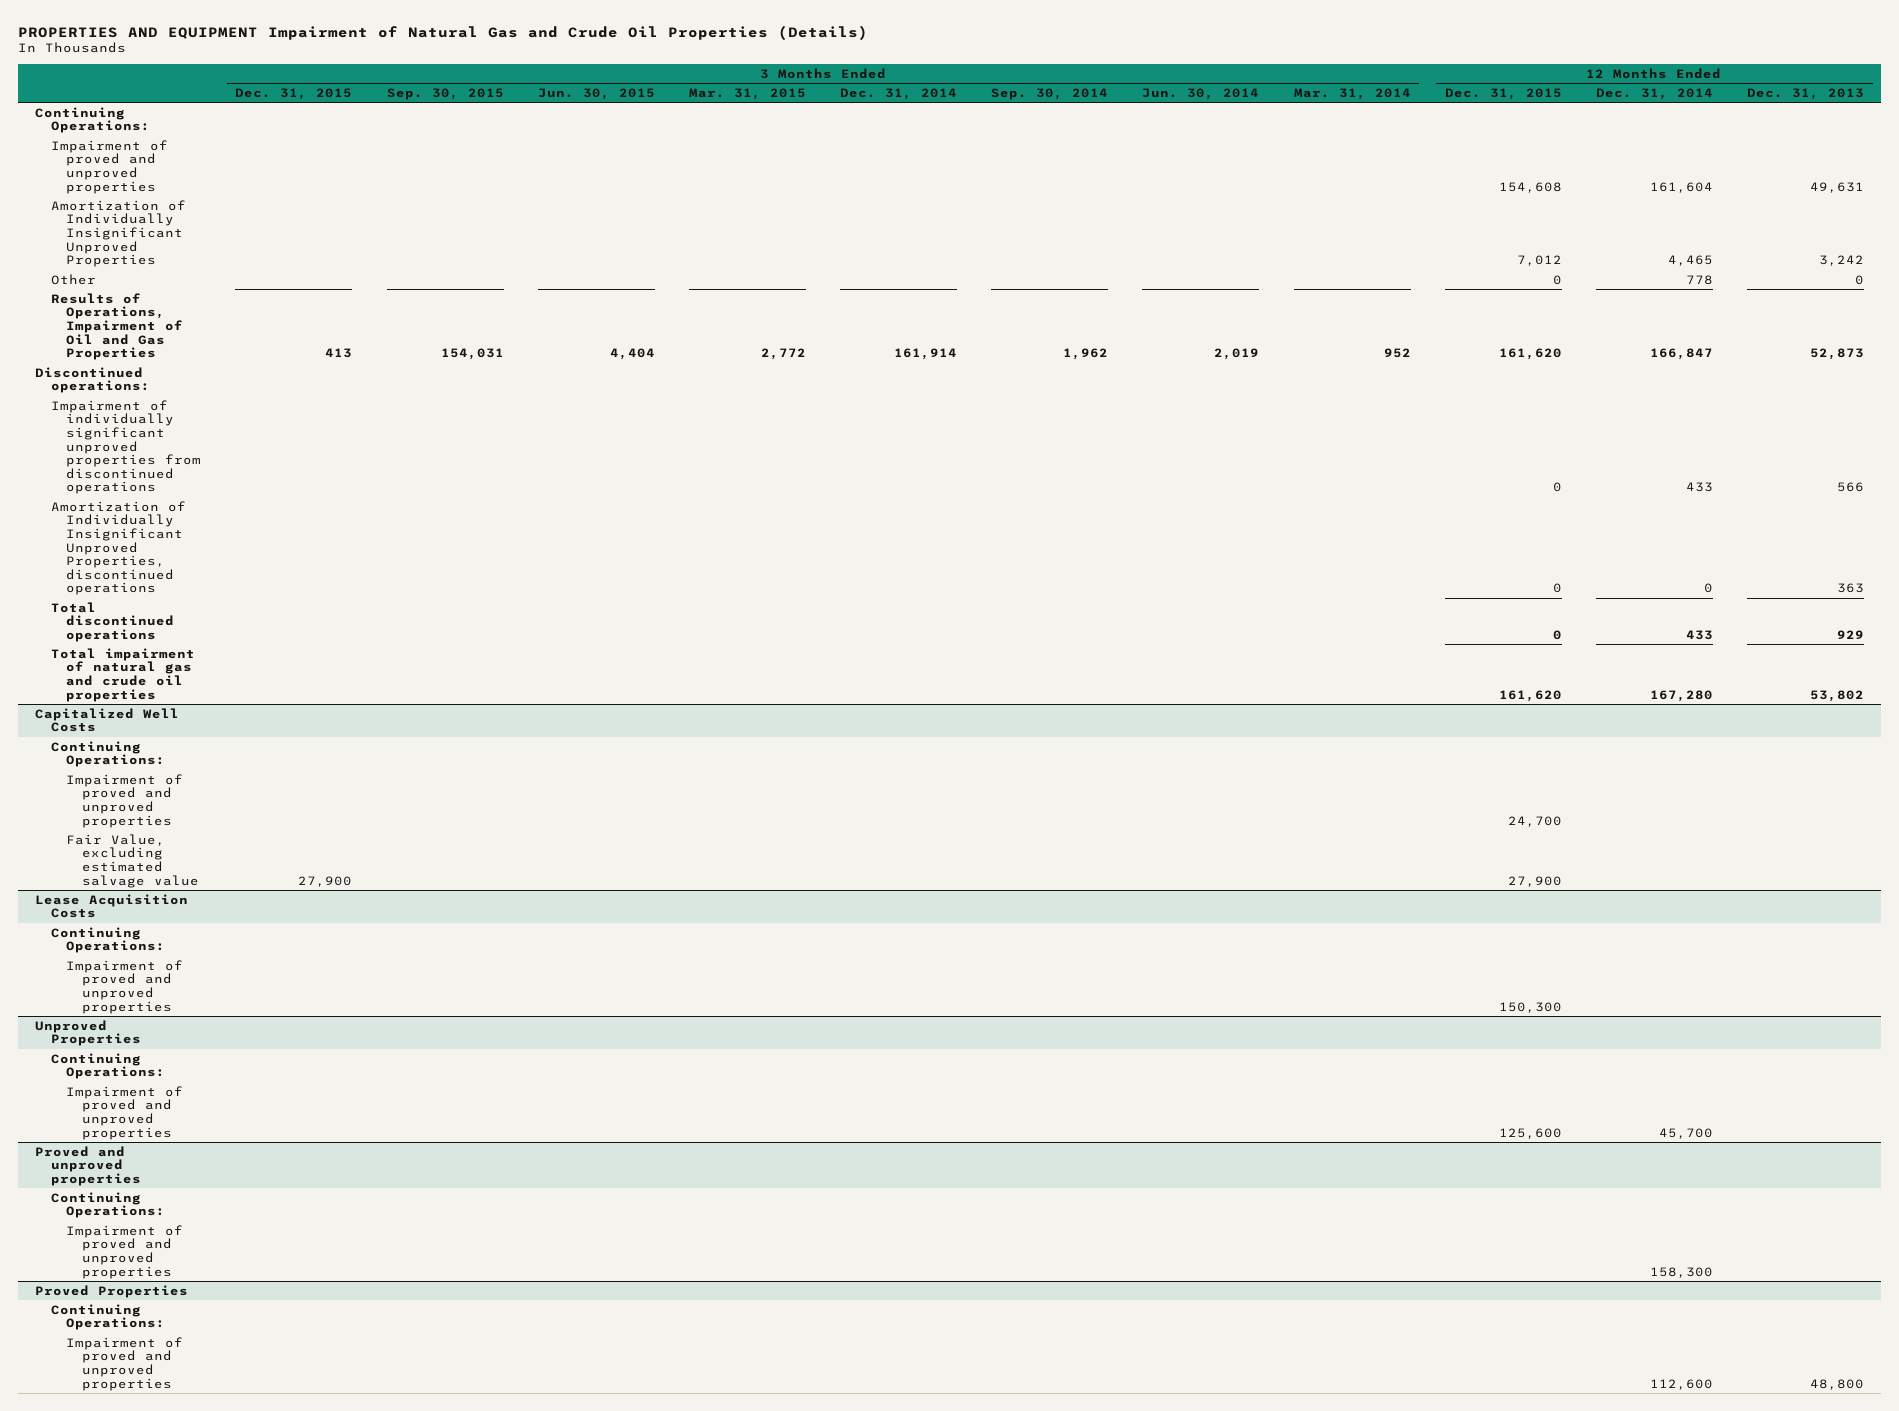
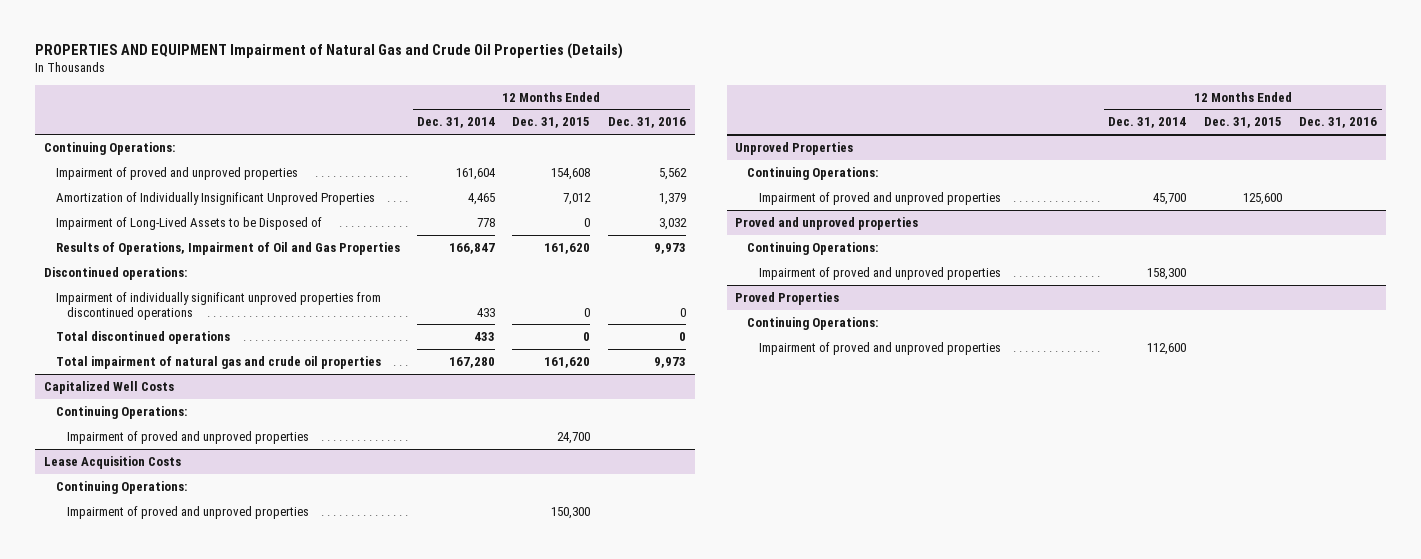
- | 3 Months Ended Dec. 31, 2015 | 3 Months Ended Sep. 30, 2015 | 3 Months Ended Jun. 30, 2015 | 3 Months Ended Mar. 31, 2015 | 3 Months Ended Dec. 31, 2014 | 3 Months Ended Sep. 30, 2014 | 3 Months Ended Jun. 30, 2014 | 3 Months Ended Mar. 31, 2014 | 12 Months Ended Dec. 31, 2015 | 12 Months Ended Dec. 31, 2014 | 12 Months Ended Dec. 31, 2013
+ | 12 Months Ended Dec. 31, 2014 | 12 Months Ended Dec. 31, 2015 | 12 Months Ended Dec. 31, 2016
- Other | | | | | | | | | 0 | 778 | 0
+ Impairment of Long-Lived Assets to be Disposed of | 778 | 0 | 3,032
- Amortization of Individually Insignificant Unproved Properties, discontinued operations | | | | | | | | | 0 | 0 | 363
@ Capitalized Well Costs
- Fair Value, excluding estimated salvage value | 27,900 | | | | | | | | 27,900 | |

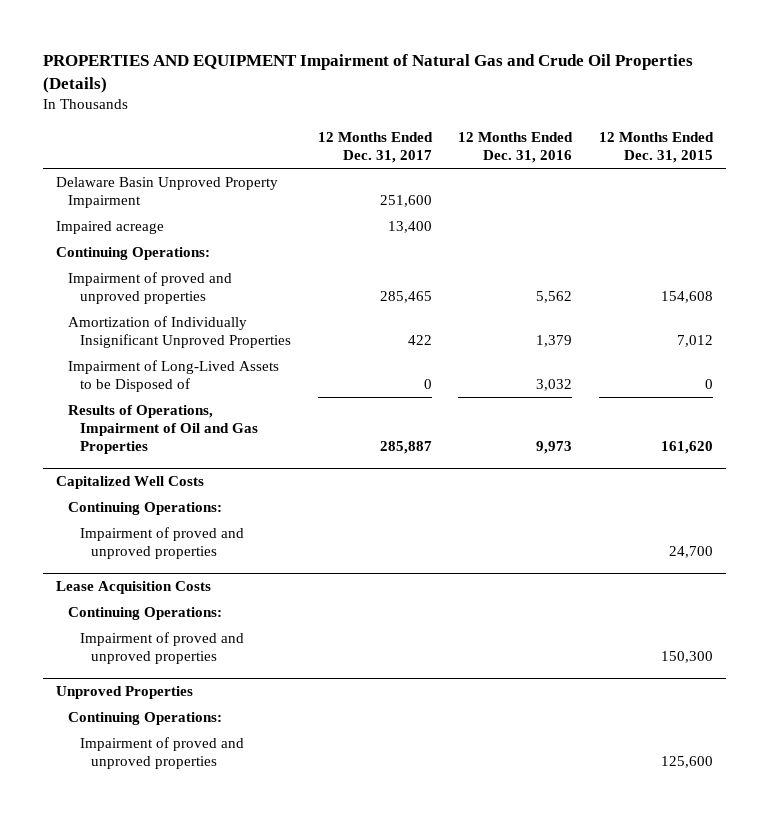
- | 12 Months Ended Dec. 31, 2014 | 12 Months Ended Dec. 31, 2015 | 12 Months Ended Dec. 31, 2016
+ | 12 Months Ended Dec. 31, 2017 | 12 Months Ended Dec. 31, 2016 | 12 Months Ended Dec. 31, 2015
+ Delaware Basin Unproved Property Impairment | 251,600 | |
+ Impaired acreage | 13,400 | |
- Discontinued operations:
- Impairment of individually significant unproved properties from discontinued operations | 433 | 0 | 0
- Total discontinued operations | 433 | 0 | 0
- Total impairment of natural gas and crude oil properties | 167,280 | 161,620 | 9,973
- Proved and unproved properties
- Continuing Operations:
- Impairment of proved and unproved properties | 158,300 | |
- Proved Properties
- Continuing Operations:
- Impairment of proved and unproved properties | 112,600 | |

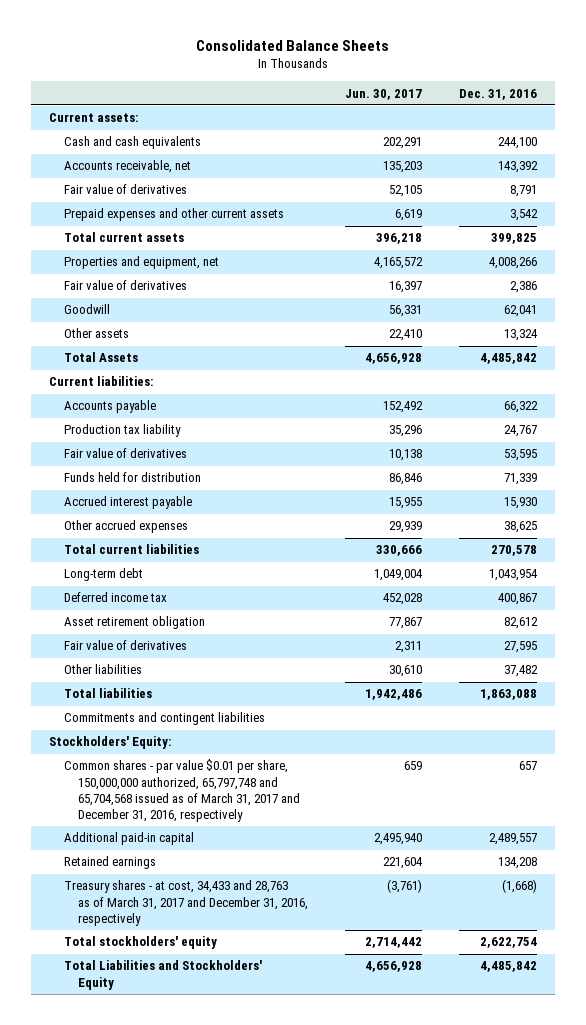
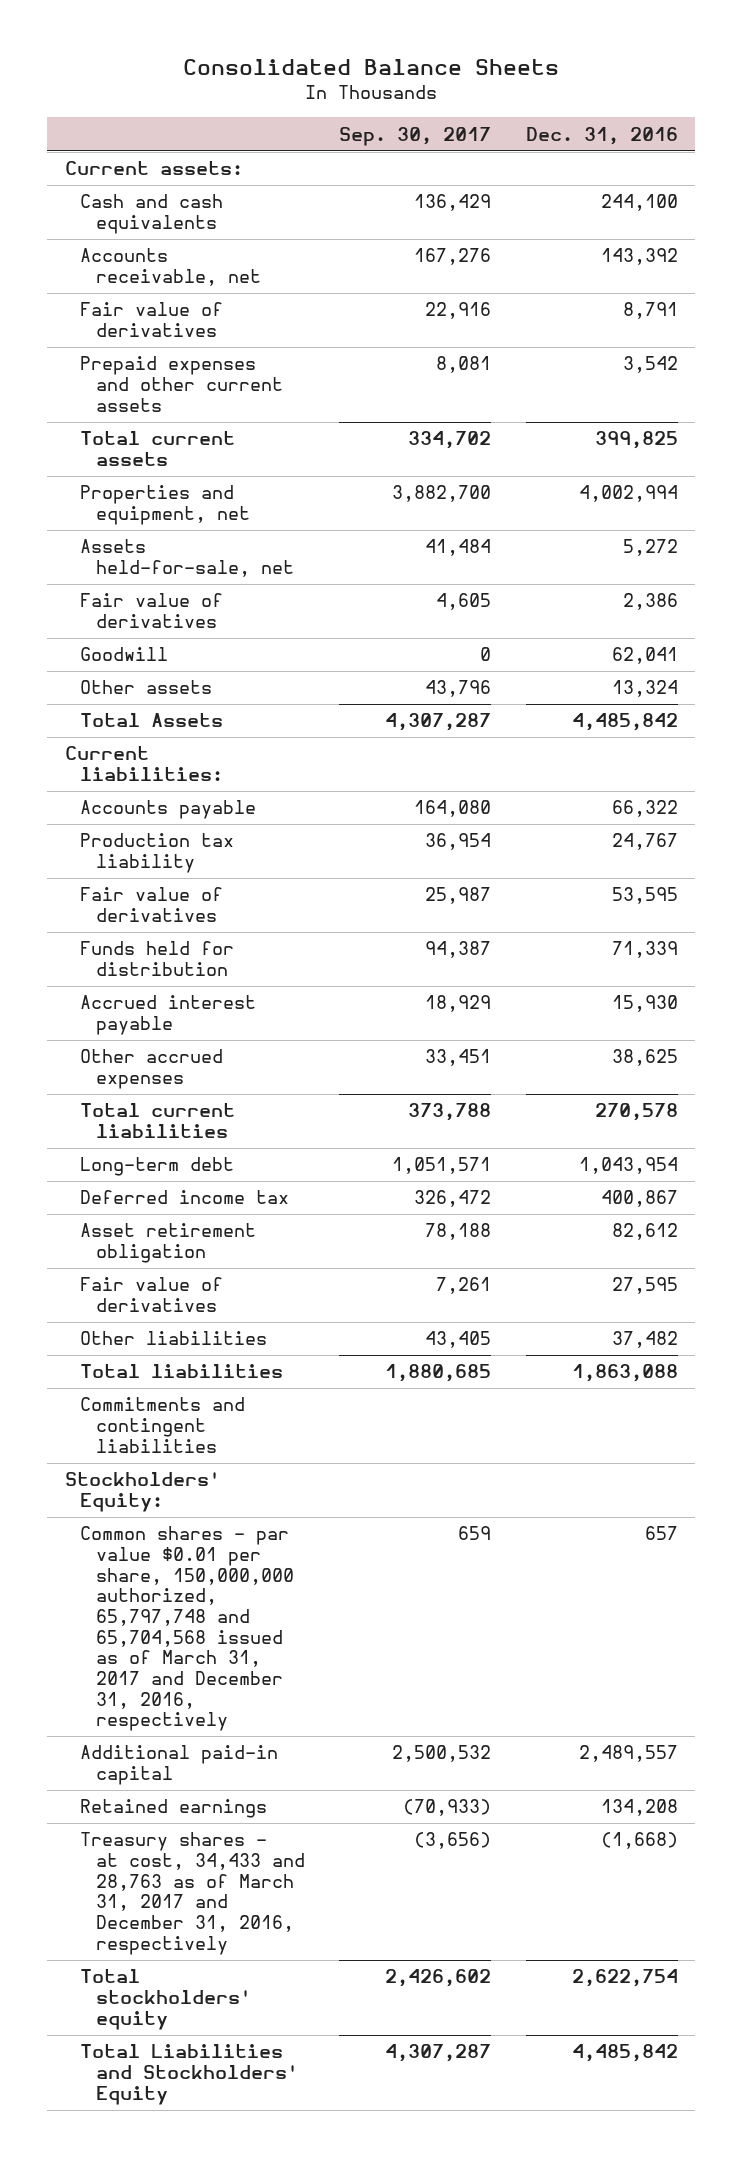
- | Jun. 30, 2017 | Dec. 31, 2016
+ | Sep. 30, 2017 | Dec. 31, 2016
- Properties and equipment, net | 4,165,572 | 4,008,266
+ Properties and equipment, net | 3,882,700 | 4,002,994
+ Assets held-for-sale, net | 41,484 | 5,272

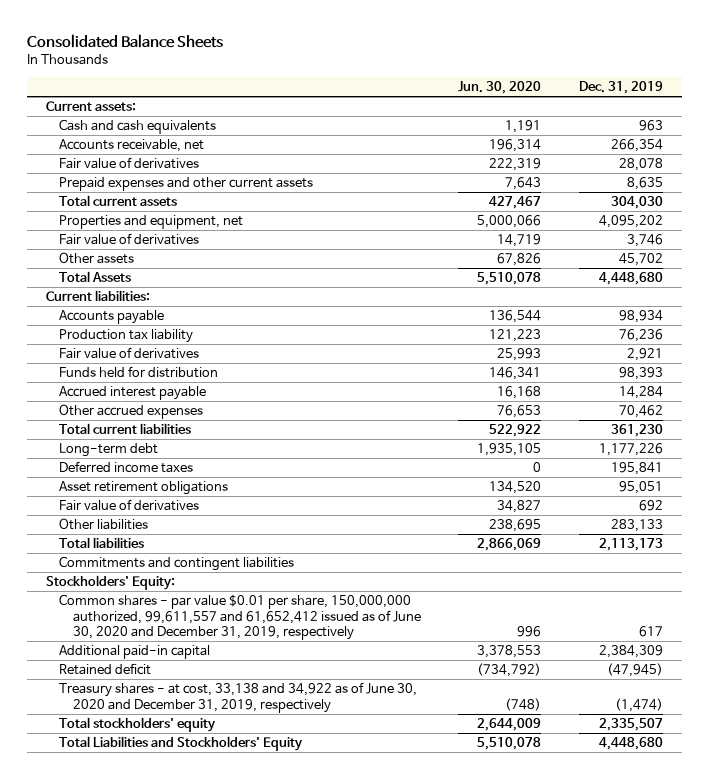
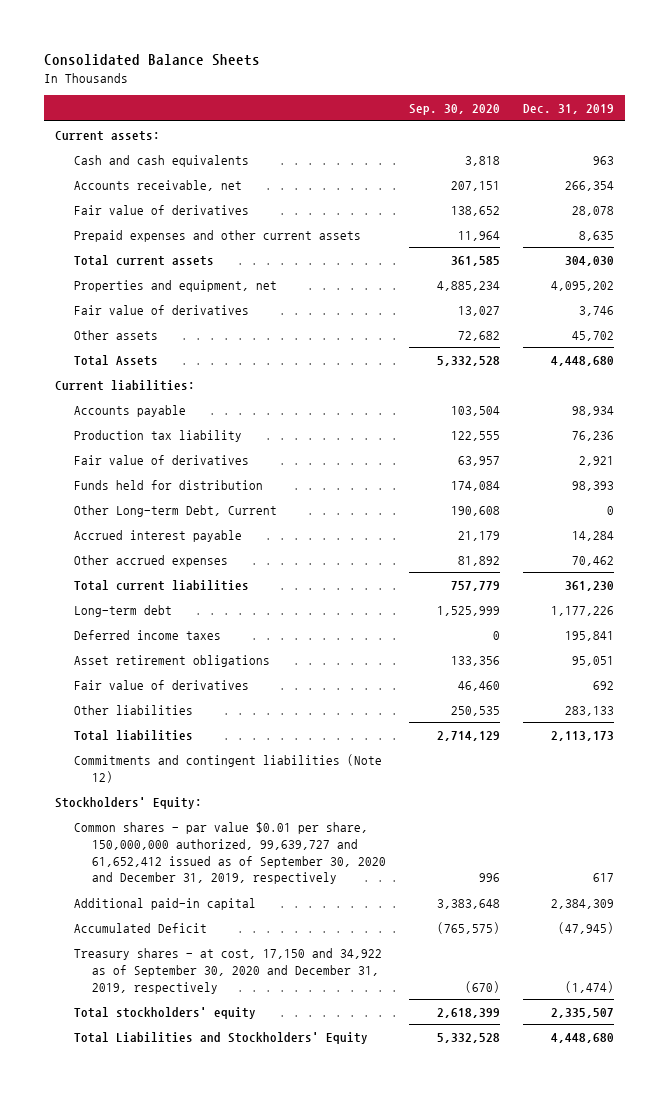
- | Jun. 30, 2020 | Dec. 31, 2019
+ | Sep. 30, 2020 | Dec. 31, 2019
+ Other Long-term Debt, Current | 190,608 | 0
- Commitments and contingent liabilities
+ Commitments and contingent liabilities (Note 12)
- Common shares - par value $0.01 per share, 150,000,000 authorized, 99,611,557 and 61,652,412 issued as of June 30, 2020 and December 31, 2019, respectively | 996 | 617
+ Common shares - par value $0.01 per share, 150,000,000 authorized, 99,639,727 and 61,652,412 issued as of September 30, 2020 and December 31, 2019, respectively | 996 | 617
- Retained deficit | (734,792) | (47,945)
- Treasury shares - at cost, 33,138 and 34,922 as of June 30, 2020 and December 31, 2019, respectively | (748) | (1,474)
+ Accumulated Deficit | (765,575) | (47,945)
+ Treasury shares - at cost, 17,150 and 34,922 as of September 30, 2020 and December 31, 2019, respectively | (670) | (1,474)

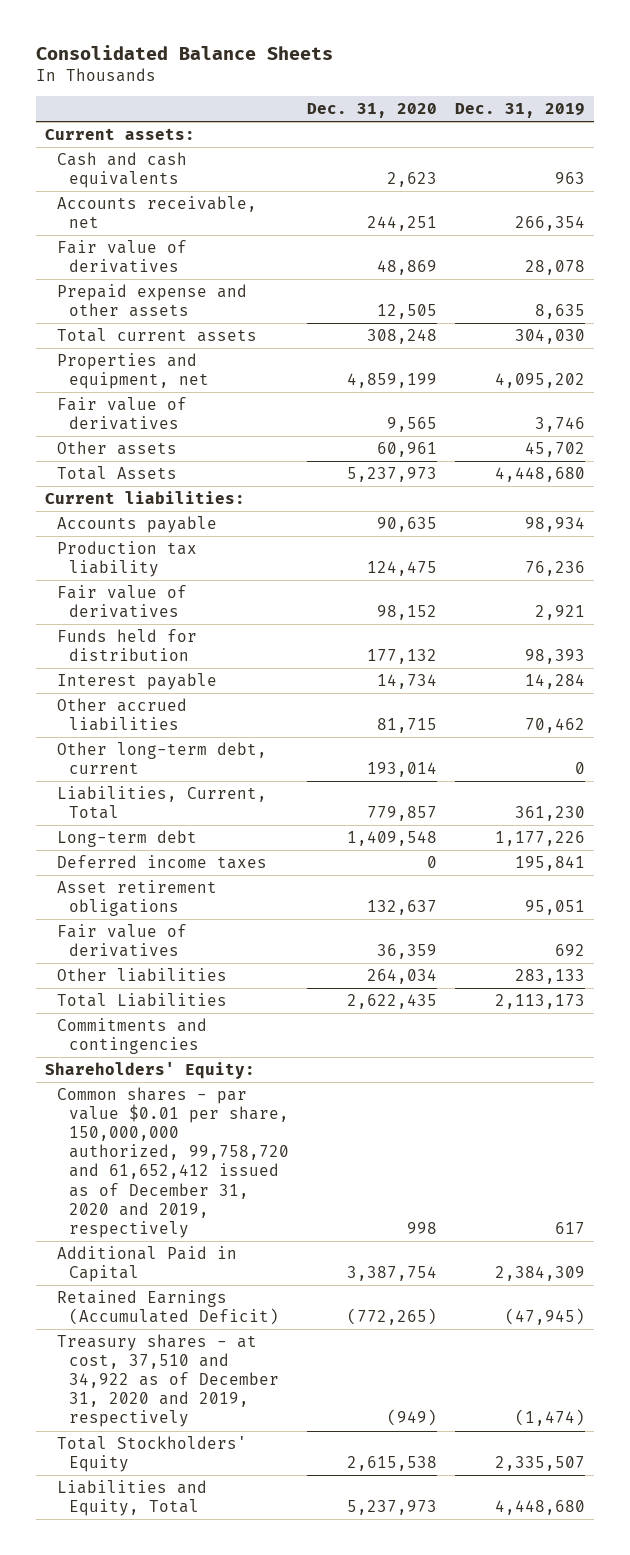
- | Sep. 30, 2020 | Dec. 31, 2019
+ | Dec. 31, 2020 | Dec. 31, 2019
- Prepaid expenses and other current assets | 11,964 | 8,635
+ Prepaid expense and other assets | 12,505 | 8,635
- Other Long-term Debt, Current | 190,608 | 0
- Accrued interest payable | 21,179 | 14,284
- Other accrued expenses | 81,892 | 70,462
- Total current liabilities | 757,779 | 361,230
+ Interest payable | 14,734 | 14,284
+ Other accrued liabilities | 81,715 | 70,462
+ Other long-term debt, current | 193,014 | 0
+ Liabilities, Current, Total | 779,857 | 361,230
- Total liabilities | 2,714,129 | 2,113,173
- Commitments and contingent liabilities (Note 12)
- Stockholders' Equity:
- Common shares - par value $0.01 per share, 150,000,000 authorized, 99,639,727 and 61,652,412 issued as of September 30, 2020 and December 31, 2019, respectively | 996 | 617
- Additional paid-in capital | 3,383,648 | 2,384,309
- Accumulated Deficit | (765,575) | (47,945)
- Treasury shares - at cost, 17,150 and 34,922 as of September 30, 2020 and December 31, 2019, respectively | (670) | (1,474)
- Total stockholders' equity | 2,618,399 | 2,335,507
- Total Liabilities and Stockholders' Equity | 5,332,528 | 4,448,680
+ Total Liabilities | 2,622,435 | 2,113,173
+ Commitments and contingencies
+ Shareholders' Equity:
+ Common shares - par value $0.01 per share, 150,000,000 authorized, 99,758,720 and 61,652,412 issued as of December 31, 2020 and 2019, respectively | 998 | 617
+ Additional Paid in Capital | 3,387,754 | 2,384,309
+ Retained Earnings (Accumulated Deficit) | (772,265) | (47,945)
+ Treasury shares - at cost, 37,510 and 34,922 as of December 31, 2020 and 2019, respectively | (949) | (1,474)
+ Total Stockholders' Equity | 2,615,538 | 2,335,507
+ Liabilities and Equity, Total | 5,237,973 | 4,448,680

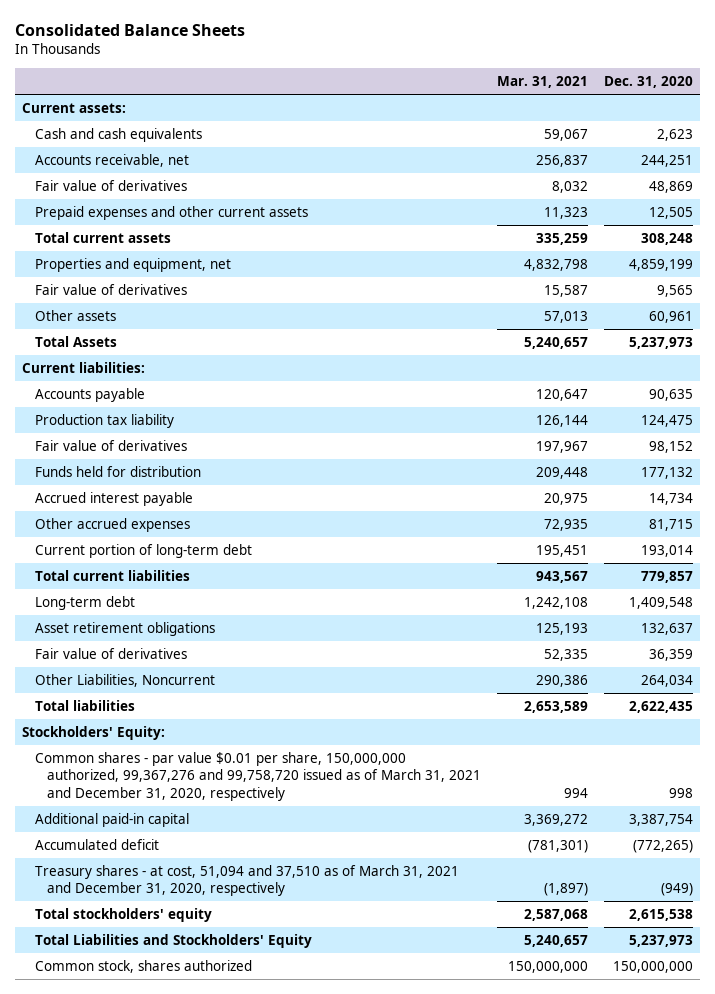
- | Dec. 31, 2020 | Dec. 31, 2019
+ | Mar. 31, 2021 | Dec. 31, 2020
- Prepaid expense and other assets | 12,505 | 8,635
+ Prepaid expenses and other current assets | 11,323 | 12,505
- Interest payable | 14,734 | 14,284
- Other accrued liabilities | 81,715 | 70,462
- Other long-term debt, current | 193,014 | 0
- Liabilities, Current, Total | 779,857 | 361,230
+ Accrued interest payable | 20,975 | 14,734
+ Other accrued expenses | 72,935 | 81,715
+ Current portion of long-term debt | 195,451 | 193,014
+ Total current liabilities | 943,567 | 779,857
- Deferred income taxes | 0 | 195,841
- Other liabilities | 264,034 | 283,133
- Total Liabilities | 2,622,435 | 2,113,173
- Commitments and contingencies
- Shareholders' Equity:
- Common shares - par value $0.01 per share, 150,000,000 authorized, 99,758,720 and 61,652,412 issued as of December 31, 2020 and 2019, respectively | 998 | 617
- Additional Paid in Capital | 3,387,754 | 2,384,309
- Retained Earnings (Accumulated Deficit) | (772,265) | (47,945)
- Treasury shares - at cost, 37,510 and 34,922 as of December 31, 2020 and 2019, respectively | (949) | (1,474)
- Total Stockholders' Equity | 2,615,538 | 2,335,507
- Liabilities and Equity, Total | 5,237,973 | 4,448,680
+ Other Liabilities, Noncurrent | 290,386 | 264,034
+ Total liabilities | 2,653,589 | 2,622,435
+ Stockholders' Equity:
+ Common shares - par value $0.01 per share, 150,000,000 authorized, 99,367,276 and 99,758,720 issued as of March 31, 2021 and December 31, 2020, respectively | 994 | 998
+ Additional paid-in capital | 3,369,272 | 3,387,754
+ Accumulated deficit | (781,301) | (772,265)
+ Treasury shares - at cost, 51,094 and 37,510 as of March 31, 2021 and December 31, 2020, respectively | (1,897) | (949)
+ Total stockholders' equity | 2,587,068 | 2,615,538
+ Total Liabilities and Stockholders' Equity | 5,240,657 | 5,237,973
+ Common stock, shares authorized | 150,000,000 | 150,000,000

